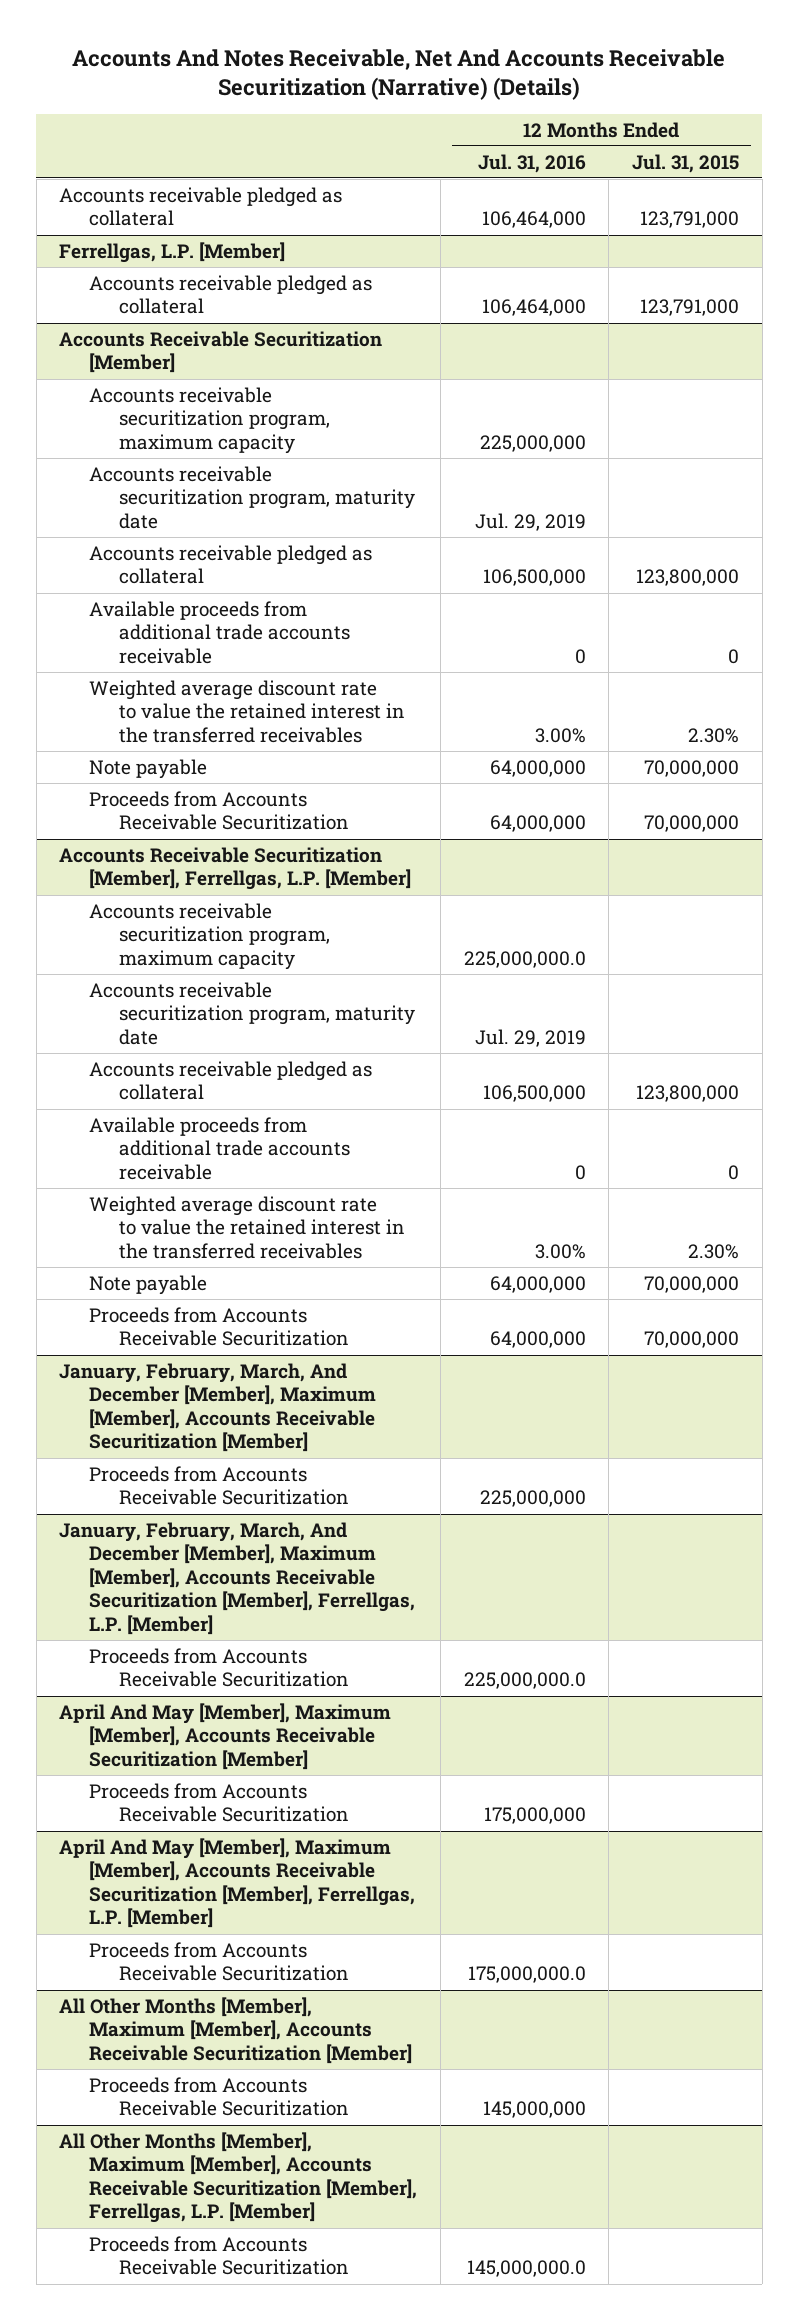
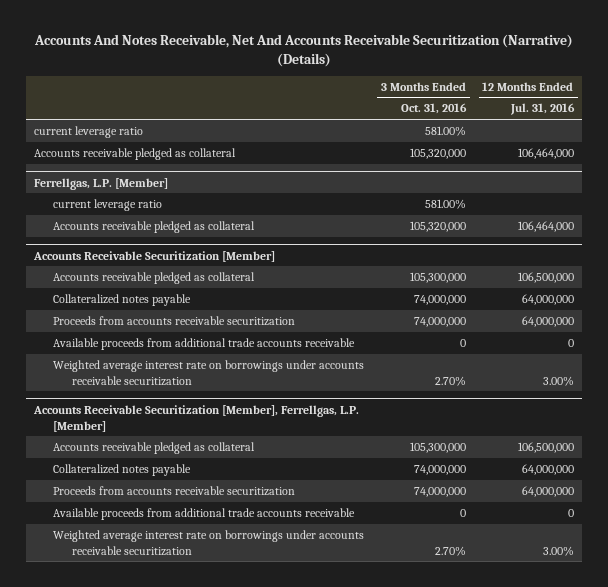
- | 12 Months Ended Jul. 31, 2016 | 12 Months Ended Jul. 31, 2015
+ | 3 Months Ended Oct. 31, 2016 | 12 Months Ended Jul. 31, 2016
+ current leverage ratio | 581.00% |
@ Ferrellgas, L.P. [Member]
+ current leverage ratio | 581.00% |
@ Accounts Receivable Securitization [Member]
- Accounts receivable securitization program, maximum capacity | 225,000,000 |
- Accounts receivable securitization program, maturity date | Jul. 29, 2019 |
+ Collateralized notes payable | 74,000,000 | 64,000,000
+ Proceeds from accounts receivable securitization | 74,000,000 | 64,000,000
- Weighted average discount rate to value the retained interest in the transferred receivables | 3.00% | 2.30%
- Note payable | 64,000,000 | 70,000,000
- Proceeds from Accounts Receivable Securitization | 64,000,000 | 70,000,000
+ Weighted average interest rate on borrowings under accounts receivable securitization | 2.70% | 3.00%
@ Accounts Receivable Securitization [Member], Ferrellgas, L.P. [Member]
- Accounts receivable securitization program, maximum capacity | 225,000,000.0 |
- Accounts receivable securitization program, maturity date | Jul. 29, 2019 |
+ Collateralized notes payable | 74,000,000 | 64,000,000
+ Proceeds from accounts receivable securitization | 74,000,000 | 64,000,000
- Weighted average discount rate to value the retained interest in the transferred receivables | 3.00% | 2.30%
- Note payable | 64,000,000 | 70,000,000
- Proceeds from Accounts Receivable Securitization | 64,000,000 | 70,000,000
- January, February, March, And December [Member], Maximum [Member], Accounts Receivable Securitization [Member]
- Proceeds from Accounts Receivable Securitization | 225,000,000 |
- January, February, March, And December [Member], Maximum [Member], Accounts Receivable Securitization [Member], Ferrellgas, L.P. [Member]
- Proceeds from Accounts Receivable Securitization | 225,000,000.0 |
- April And May [Member], Maximum [Member], Accounts Receivable Securitization [Member]
- Proceeds from Accounts Receivable Securitization | 175,000,000 |
- April And May [Member], Maximum [Member], Accounts Receivable Securitization [Member], Ferrellgas, L.P. [Member]
- Proceeds from Accounts Receivable Securitization | 175,000,000.0 |
- All Other Months [Member], Maximum [Member], Accounts Receivable Securitization [Member]
- Proceeds from Accounts Receivable Securitization | 145,000,000 |
- All Other Months [Member], Maximum [Member], Accounts Receivable Securitization [Member], Ferrellgas, L.P. [Member]
- Proceeds from Accounts Receivable Securitization | 145,000,000.0 |
@ Accounts Receivable Securitization [Member], Ferrellgas, L.P. [Member]
+ Weighted average interest rate on borrowings under accounts receivable securitization | 2.70% | 3.00%

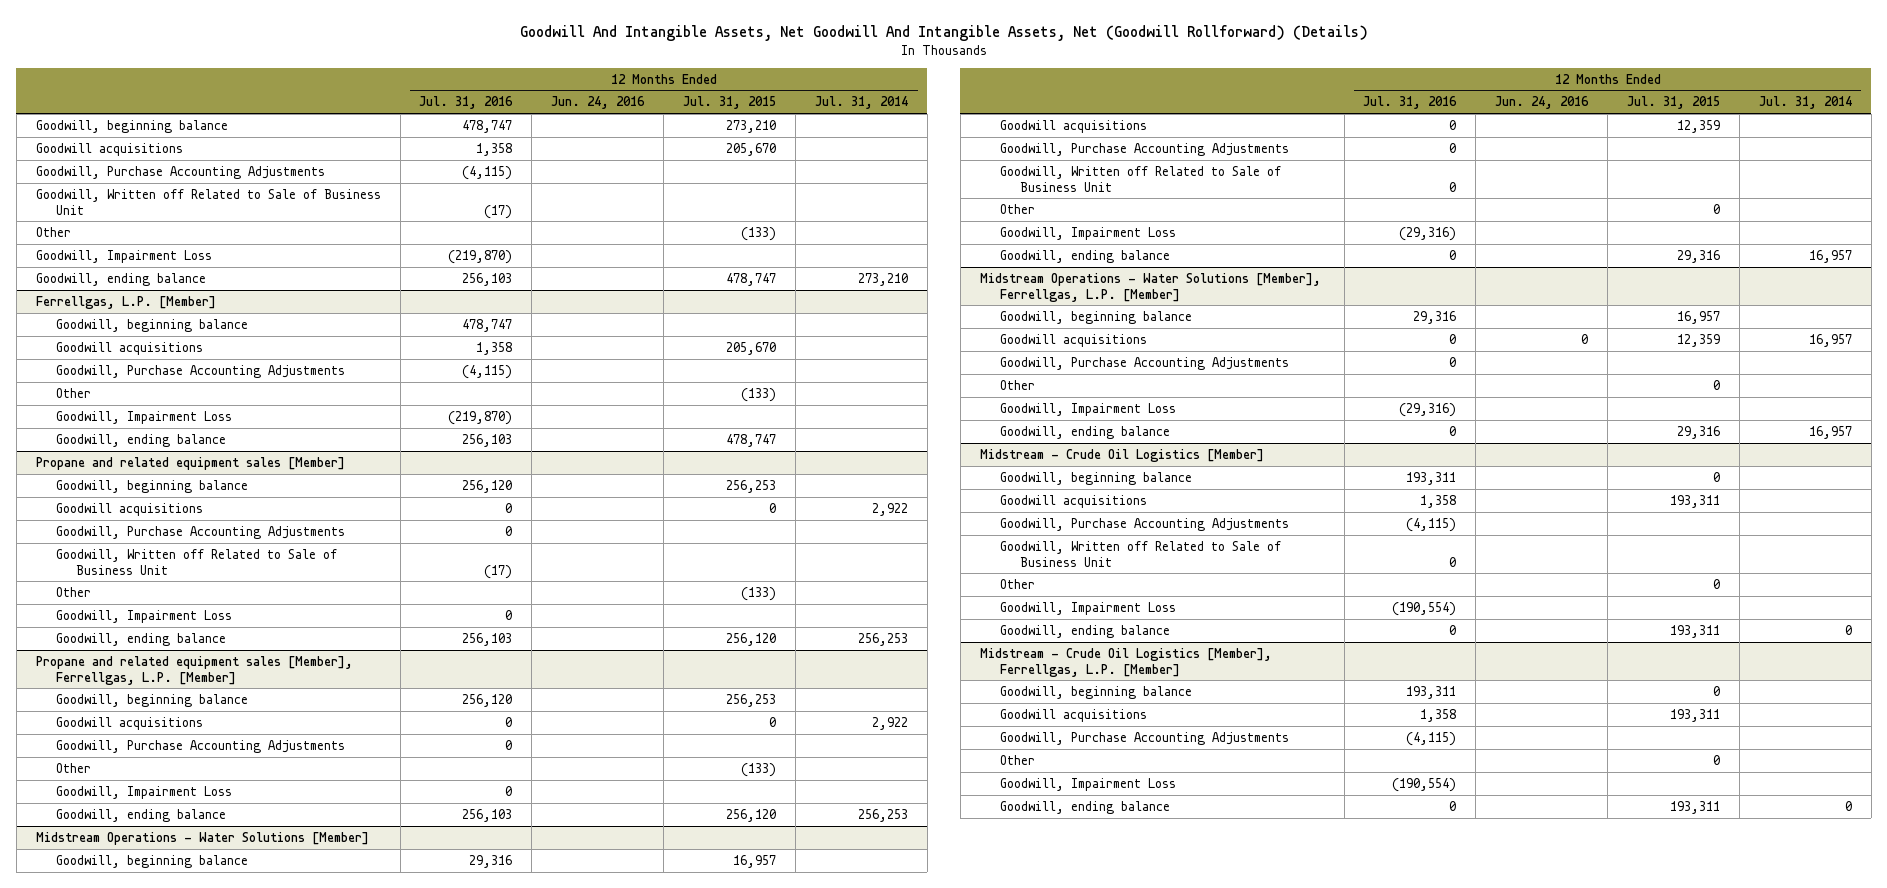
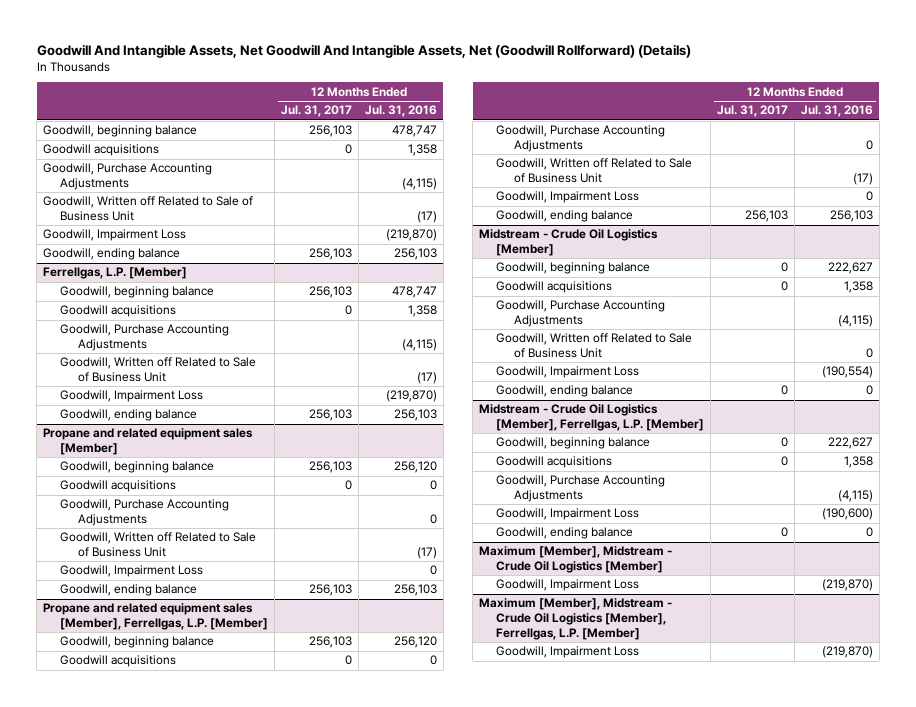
- | 12 Months Ended Jul. 31, 2016 | 12 Months Ended Jun. 24, 2016 | 12 Months Ended Jul. 31, 2015 | 12 Months Ended Jul. 31, 2014
+ | 12 Months Ended Jul. 31, 2017 | 12 Months Ended Jul. 31, 2016
- Other | | | (133) |
@ Ferrellgas, L.P. [Member]
- Other | | | (133) |
+ Goodwill, Written off Related to Sale of Business Unit | | (17)
@ Propane and related equipment sales [Member]
- Other | | | (133) |
@ Propane and related equipment sales [Member], Ferrellgas, L.P. [Member]
- Other | | | (133) |
+ Goodwill, Written off Related to Sale of Business Unit | | (17)
- Midstream Operations - Water Solutions [Member]
- Goodwill, beginning balance | 29,316 | | 16,957 |
- Goodwill acquisitions | 0 | | 12,359 |
- Goodwill, Purchase Accounting Adjustments | 0 | | |
- Goodwill, Written off Related to Sale of Business Unit | 0 | | |
- Other | | | 0 |
- Goodwill, Impairment Loss | (29,316) | | |
- Goodwill, ending balance | 0 | | 29,316 | 16,957
- Midstream Operations - Water Solutions [Member], Ferrellgas, L.P. [Member]
- Goodwill, beginning balance | 29,316 | | 16,957 |
- Goodwill acquisitions | 0 | 0 | 12,359 | 16,957
- Goodwill, Purchase Accounting Adjustments | 0 | | |
- Other | | | 0 |
- Goodwill, Impairment Loss | (29,316) | | |
- Goodwill, ending balance | 0 | | 29,316 | 16,957
@ Midstream - Crude Oil Logistics [Member]
- Goodwill, beginning balance | 193,311 | | 0 |
+ Goodwill, beginning balance | 0 | 222,627
- Other | | | 0 |
@ Midstream - Crude Oil Logistics [Member], Ferrellgas, L.P. [Member]
- Goodwill, beginning balance | 193,311 | | 0 |
+ Goodwill, beginning balance | 0 | 222,627
- Other | | | 0 |
- Goodwill, Impairment Loss | (190,554) | | |
+ Goodwill, Impairment Loss | | (190,600)
+ Maximum [Member], Midstream - Crude Oil Logistics [Member]
+ Goodwill, Impairment Loss | | (219,870)
+ Maximum [Member], Midstream - Crude Oil Logistics [Member], Ferrellgas, L.P. [Member]
+ Goodwill, Impairment Loss | | (219,870)

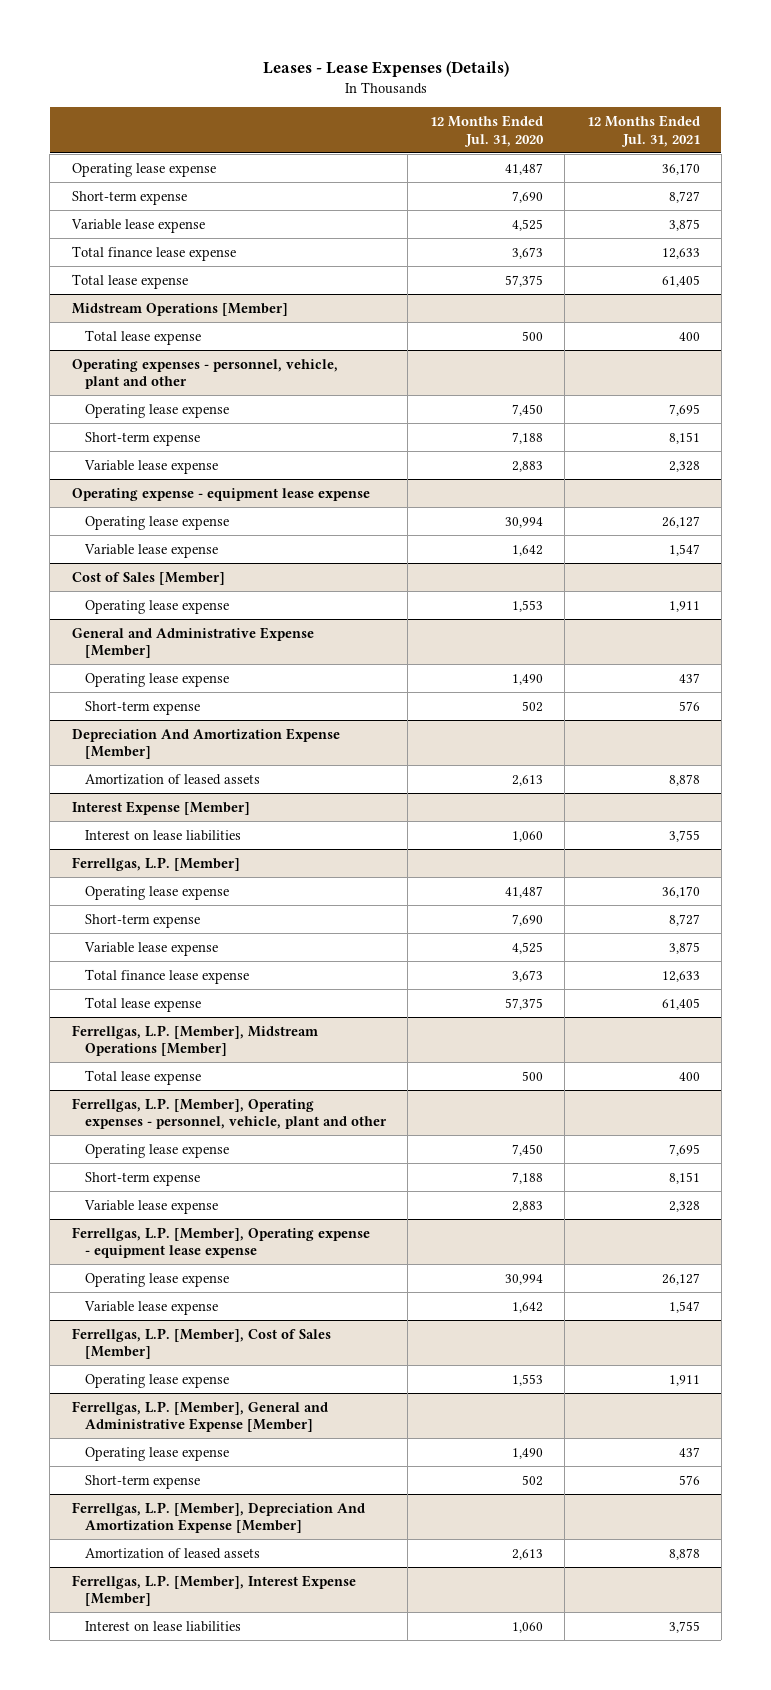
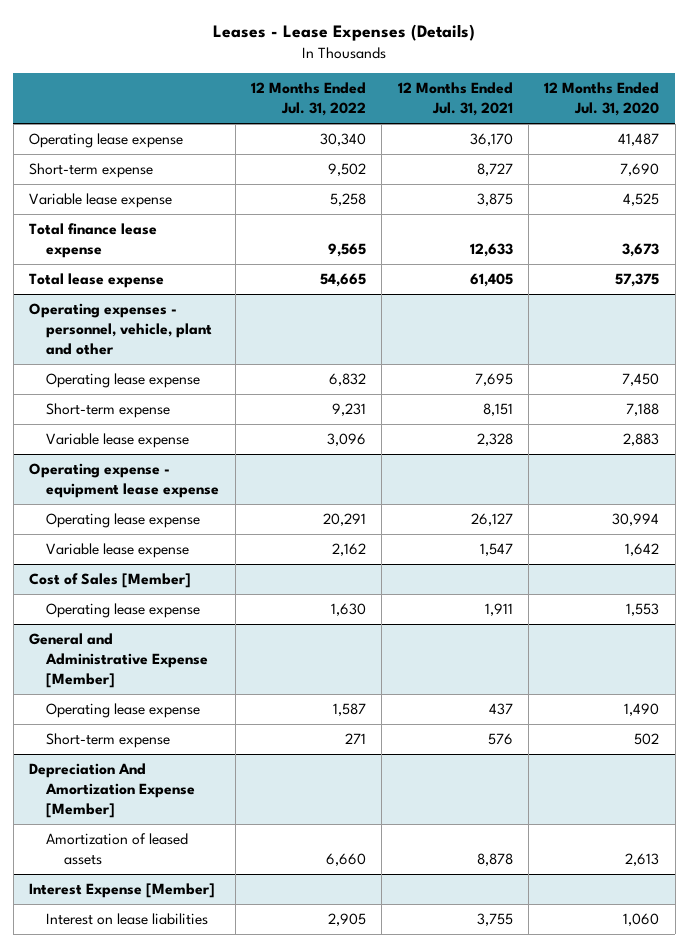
- | 12 Months Ended Jul. 31, 2020 | 12 Months Ended Jul. 31, 2021
+ | 12 Months Ended Jul. 31, 2022 | 12 Months Ended Jul. 31, 2021 | 12 Months Ended Jul. 31, 2020
- Midstream Operations [Member]
- Total lease expense | 500 | 400
- Ferrellgas, L.P. [Member]
- Operating lease expense | 41,487 | 36,170
- Short-term expense | 7,690 | 8,727
- Variable lease expense | 4,525 | 3,875
- Total finance lease expense | 3,673 | 12,633
- Total lease expense | 57,375 | 61,405
- Ferrellgas, L.P. [Member], Midstream Operations [Member]
- Total lease expense | 500 | 400
- Ferrellgas, L.P. [Member], Operating expenses - personnel, vehicle, plant and other
- Operating lease expense | 7,450 | 7,695
- Short-term expense | 7,188 | 8,151
- Variable lease expense | 2,883 | 2,328
- Ferrellgas, L.P. [Member], Operating expense - equipment lease expense
- Operating lease expense | 30,994 | 26,127
- Variable lease expense | 1,642 | 1,547
- Ferrellgas, L.P. [Member], Cost of Sales [Member]
- Operating lease expense | 1,553 | 1,911
- Ferrellgas, L.P. [Member], General and Administrative Expense [Member]
- Operating lease expense | 1,490 | 437
- Short-term expense | 502 | 576
- Ferrellgas, L.P. [Member], Depreciation And Amortization Expense [Member]
- Amortization of leased assets | 2,613 | 8,878
- Ferrellgas, L.P. [Member], Interest Expense [Member]
- Interest on lease liabilities | 1,060 | 3,755

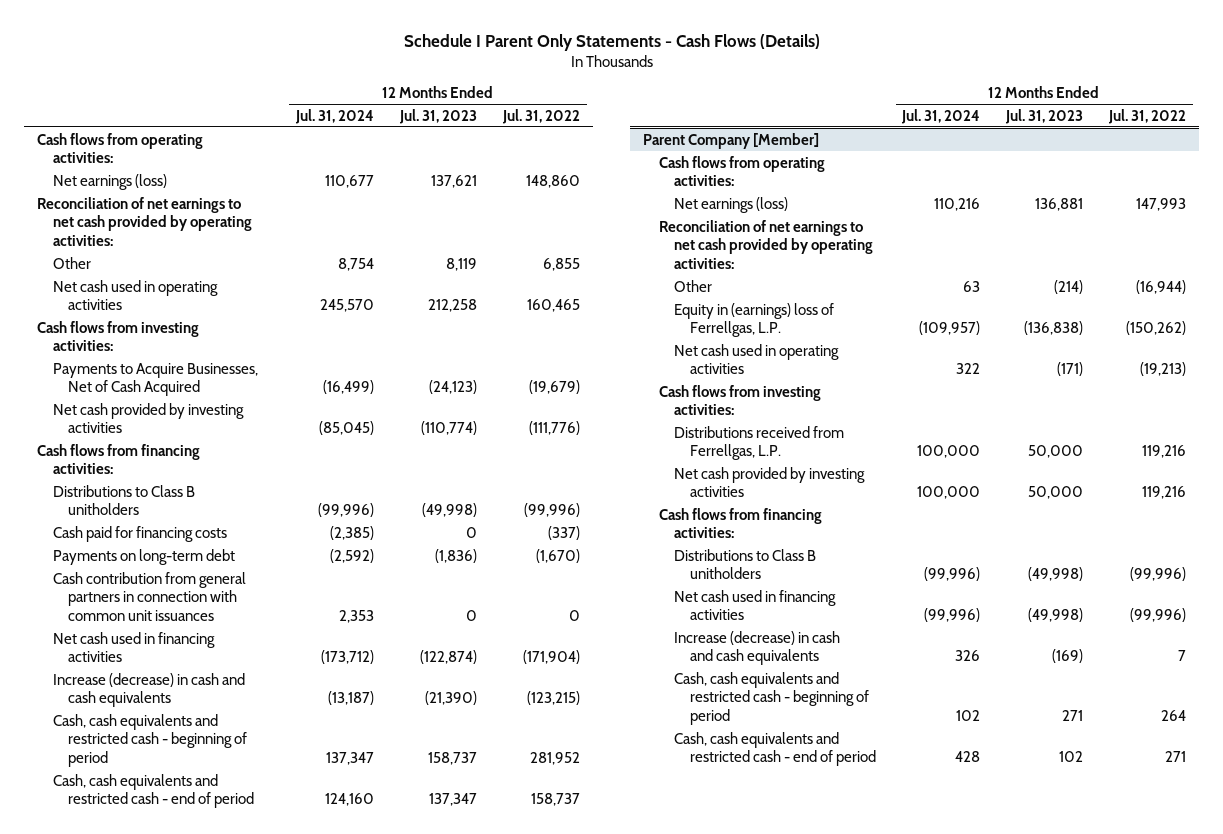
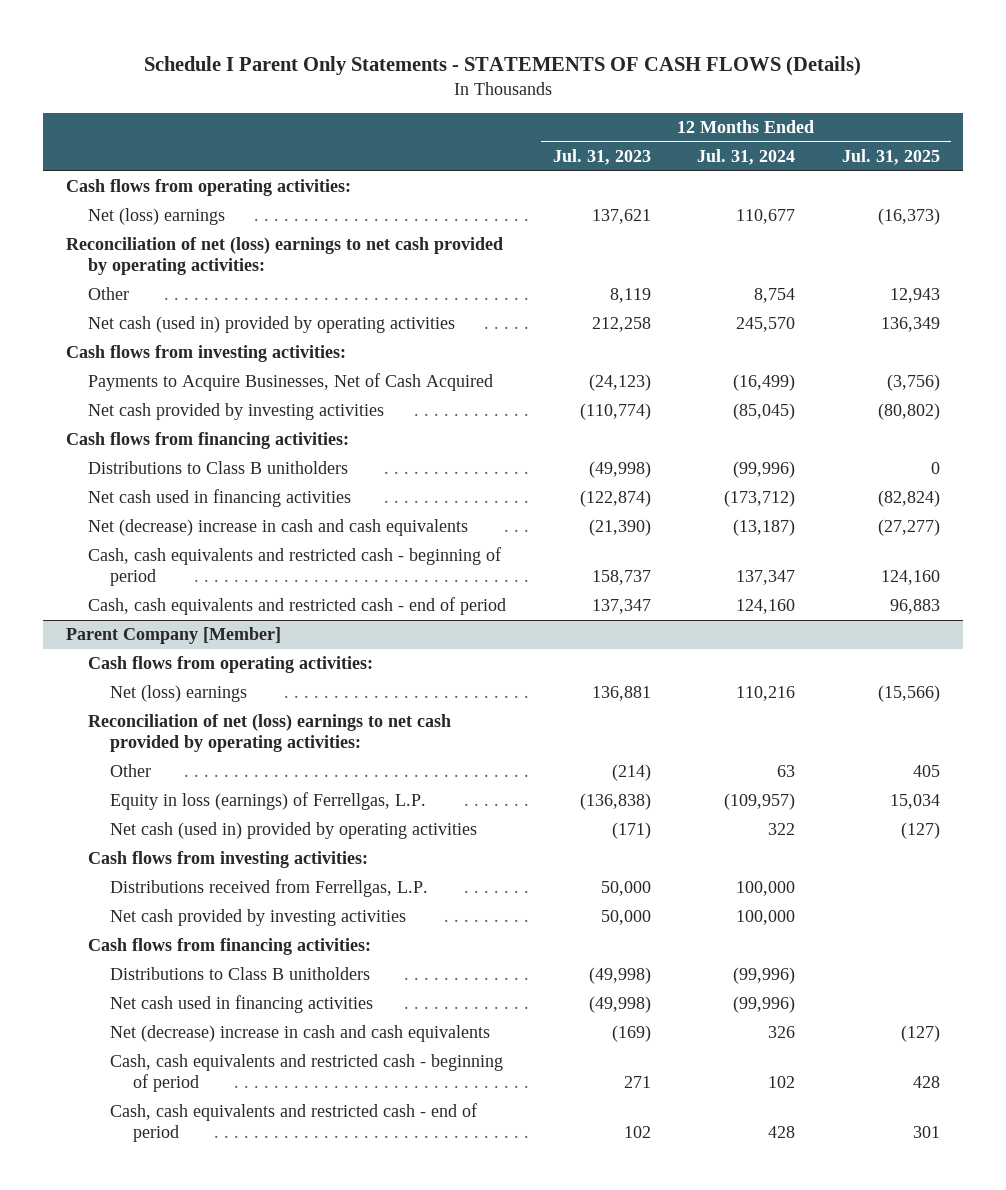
- Schedule I Parent Only Statements - Cash Flows (Details)
+ Schedule I Parent Only Statements - STATEMENTS OF CASH FLOWS (Details)
- | 12 Months Ended Jul. 31, 2024 | 12 Months Ended Jul. 31, 2023 | 12 Months Ended Jul. 31, 2022
+ | 12 Months Ended Jul. 31, 2023 | 12 Months Ended Jul. 31, 2024 | 12 Months Ended Jul. 31, 2025
- Net earnings (loss) | 110,677 | 137,621 | 148,860
- Reconciliation of net earnings to net cash provided by operating activities:
+ Net (loss) earnings | 137,621 | 110,677 | (16,373)
+ Reconciliation of net (loss) earnings to net cash provided by operating activities:
- Net cash used in operating activities | 245,570 | 212,258 | 160,465
+ Net cash (used in) provided by operating activities | 212,258 | 245,570 | 136,349
- Cash paid for financing costs | (2,385) | 0 | (337)
- Payments on long-term debt | (2,592) | (1,836) | (1,670)
- Cash contribution from general partners in connection with common unit issuances | 2,353 | 0 | 0
- Increase (decrease) in cash and cash equivalents | (13,187) | (21,390) | (123,215)
+ Net (decrease) increase in cash and cash equivalents | (21,390) | (13,187) | (27,277)
@ Parent Company [Member]
- Net earnings (loss) | 110,216 | 136,881 | 147,993
- Reconciliation of net earnings to net cash provided by operating activities:
+ Net (loss) earnings | 136,881 | 110,216 | (15,566)
+ Reconciliation of net (loss) earnings to net cash provided by operating activities:
- Equity in (earnings) loss of Ferrellgas, L.P. | (109,957) | (136,838) | (150,262)
- Net cash used in operating activities | 322 | (171) | (19,213)
+ Equity in loss (earnings) of Ferrellgas, L.P. | (136,838) | (109,957) | 15,034
+ Net cash (used in) provided by operating activities | (171) | 322 | (127)
- Increase (decrease) in cash and cash equivalents | 326 | (169) | 7
+ Net (decrease) increase in cash and cash equivalents | (169) | 326 | (127)

